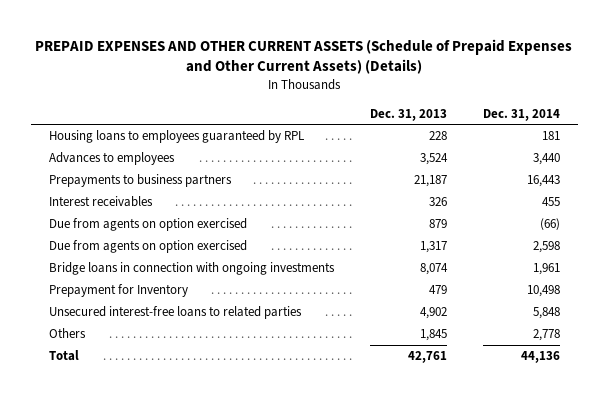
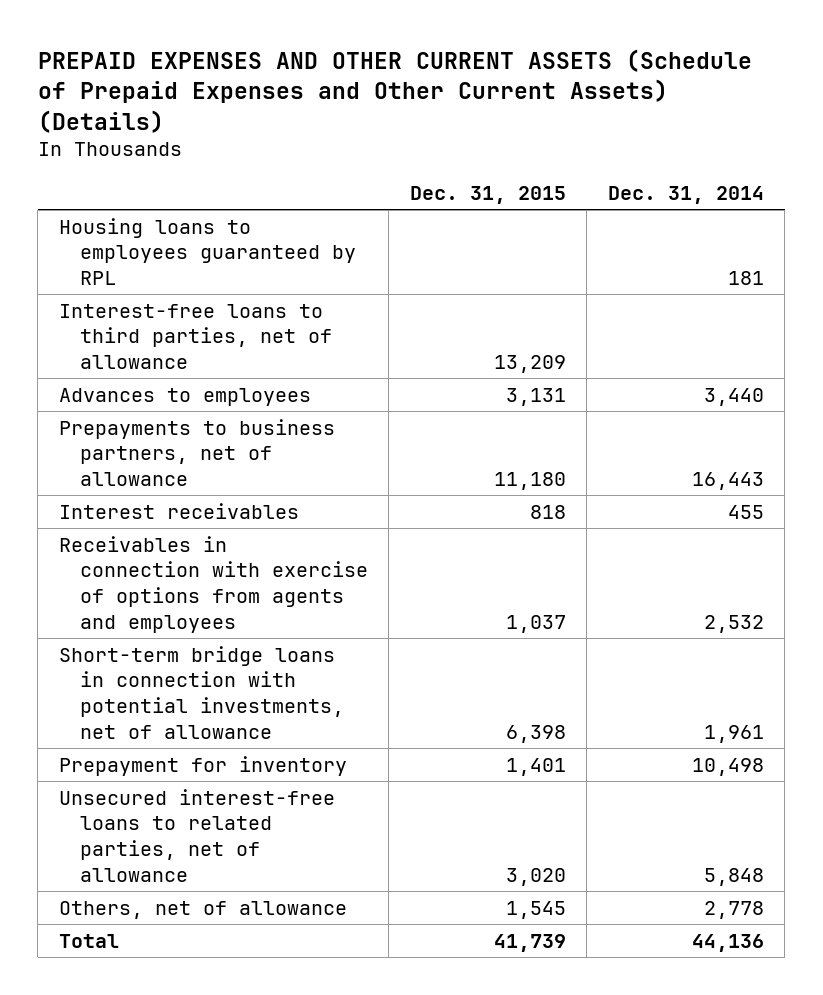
- | Dec. 31, 2013 | Dec. 31, 2014
+ | Dec. 31, 2015 | Dec. 31, 2014
+ Interest-free loans to third parties, net of allowance | 13,209 |
- Prepayments to business partners | 21,187 | 16,443
+ Prepayments to business partners, net of allowance | 11,180 | 16,443
- Due from agents on option exercised | 879 | (66)
- Due from agents on option exercised | 1,317 | 2,598
- Bridge loans in connection with ongoing investments | 8,074 | 1,961
- Prepayment for Inventory | 479 | 10,498
- Unsecured interest-free loans to related parties | 4,902 | 5,848
- Others | 1,845 | 2,778
+ Receivables in connection with exercise of options from agents and employees | 1,037 | 2,532
+ Short-term bridge loans in connection with potential investments, net of allowance | 6,398 | 1,961
+ Prepayment for inventory | 1,401 | 10,498
+ Unsecured interest-free loans to related parties, net of allowance | 3,020 | 5,848
+ Others, net of allowance | 1,545 | 2,778

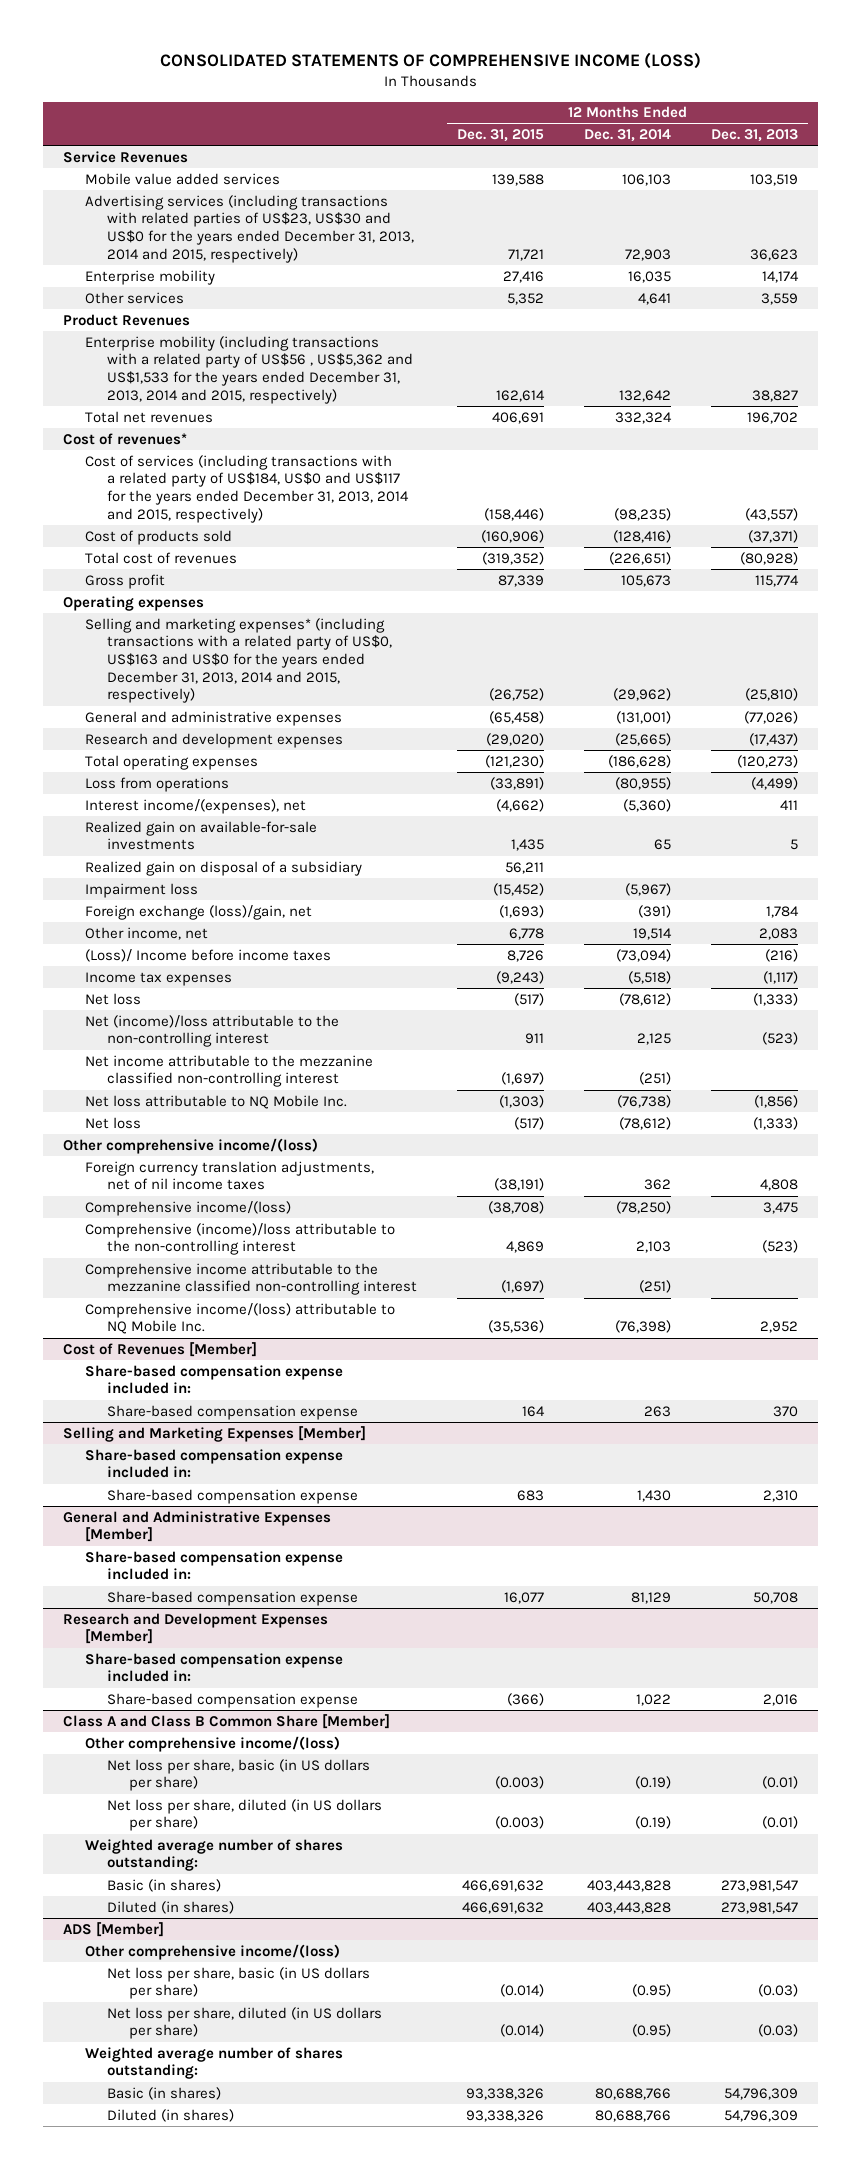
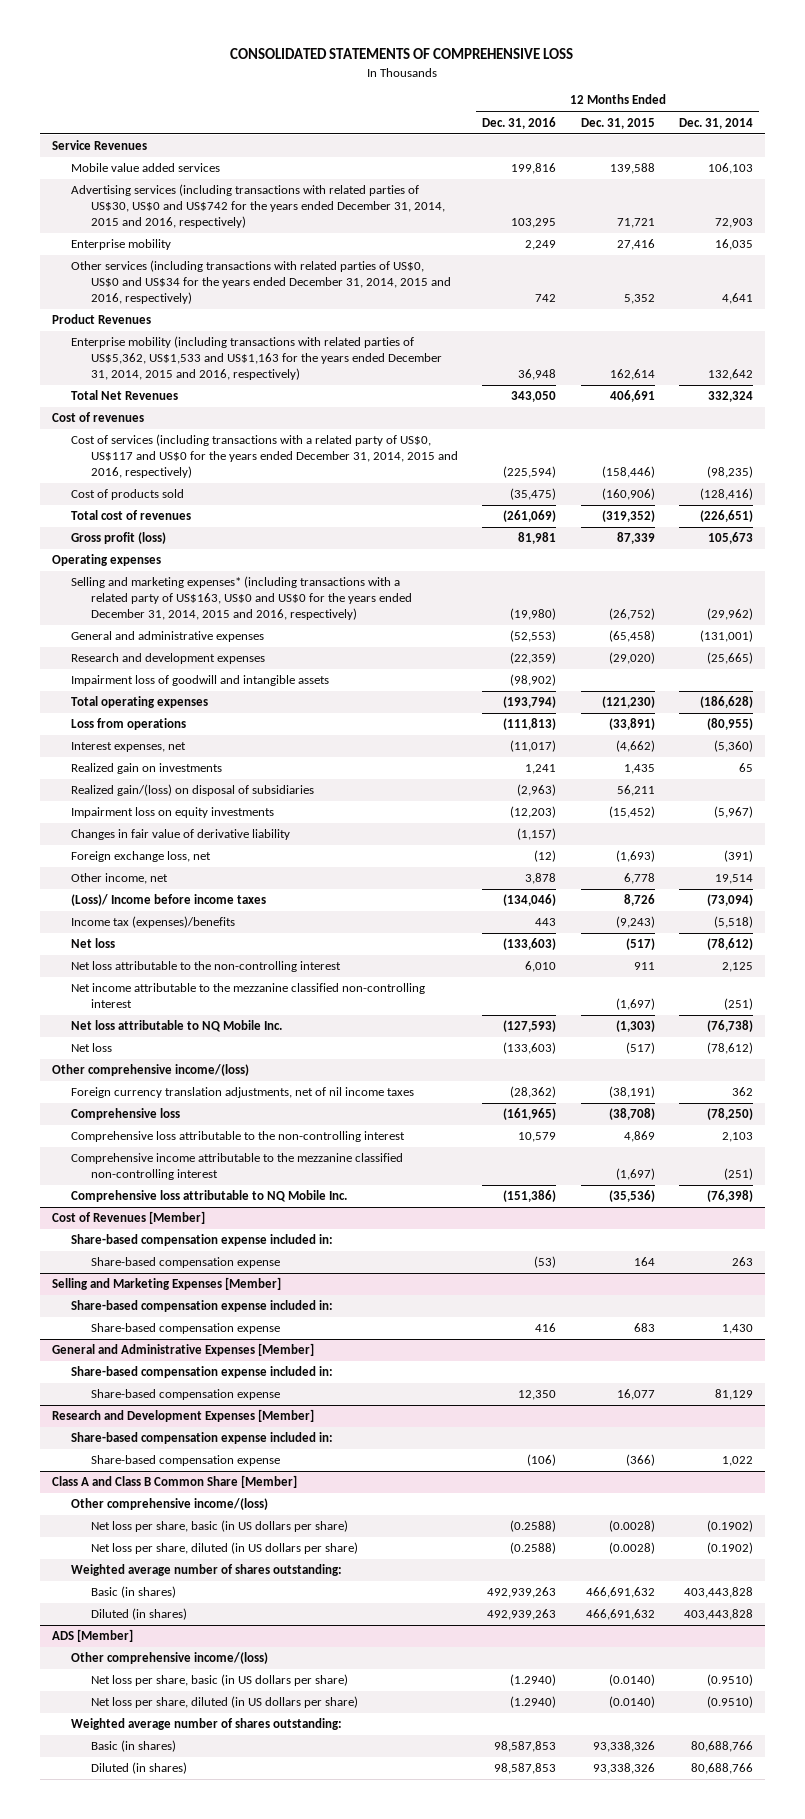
- CONSOLIDATED STATEMENTS OF COMPREHENSIVE INCOME (LOSS)
+ CONSOLIDATED STATEMENTS OF COMPREHENSIVE LOSS
- | 12 Months Ended Dec. 31, 2015 | 12 Months Ended Dec. 31, 2014 | 12 Months Ended Dec. 31, 2013
+ | 12 Months Ended Dec. 31, 2016 | 12 Months Ended Dec. 31, 2015 | 12 Months Ended Dec. 31, 2014
- Advertising services (including transactions with related parties of US$23, US$30 and US$0 for the years ended December 31, 2013, 2014 and 2015, respectively) | 71,721 | 72,903 | 36,623
+ Advertising services (including transactions with related parties of US$30, US$0 and US$742 for the years ended December 31, 2014, 2015 and 2016, respectively) | 103,295 | 71,721 | 72,903
- Other services | 5,352 | 4,641 | 3,559
+ Other services (including transactions with related parties of US$0, US$0 and US$34 for the years ended December 31, 2014, 2015 and 2016, respectively) | 742 | 5,352 | 4,641
- Enterprise mobility (including transactions with a related party of US$56 , US$5,362 and US$1,533 for the years ended December 31, 2013, 2014 and 2015, respectively) | 162,614 | 132,642 | 38,827
- Total net revenues | 406,691 | 332,324 | 196,702
- Cost of revenues*
- Cost of services (including transactions with a related party of US$184, US$0 and US$117 for the years ended December 31, 2013, 2014 and 2015, respectively) | (158,446) | (98,235) | (43,557)
+ Enterprise mobility (including transactions with related parties of US$5,362, US$1,533 and US$1,163 for the years ended December 31, 2014, 2015 and 2016, respectively) | 36,948 | 162,614 | 132,642
+ Total Net Revenues | 343,050 | 406,691 | 332,324
+ Cost of revenues
+ Cost of services (including transactions with a related party of US$0, US$117 and US$0 for the years ended December 31, 2014, 2015 and 2016, respectively) | (225,594) | (158,446) | (98,235)
- Gross profit | 87,339 | 105,673 | 115,774
+ Gross profit (loss) | 81,981 | 87,339 | 105,673
- Selling and marketing expenses* (including transactions with a related party of US$0, US$163 and US$0 for the years ended December 31, 2013, 2014 and 2015, respectively) | (26,752) | (29,962) | (25,810)
+ Selling and marketing expenses* (including transactions with a related party of US$163, US$0 and US$0 for the years ended December 31, 2014, 2015 and 2016, respectively) | (19,980) | (26,752) | (29,962)
+ Impairment loss of goodwill and intangible assets | (98,902) | |
- Interest income/(expenses), net | (4,662) | (5,360) | 411
- Realized gain on available-for-sale investments | 1,435 | 65 | 5
- Realized gain on disposal of a subsidiary | 56,211 | |
- Impairment loss | (15,452) | (5,967) |
- Foreign exchange (loss)/gain, net | (1,693) | (391) | 1,784
+ Interest expenses, net | (11,017) | (4,662) | (5,360)
+ Realized gain on investments | 1,241 | 1,435 | 65
+ Realized gain/(loss) on disposal of subsidiaries | (2,963) | 56,211 |
+ Impairment loss on equity investments | (12,203) | (15,452) | (5,967)
+ Changes in fair value of derivative liability | (1,157) | |
+ Foreign exchange loss, net | (12) | (1,693) | (391)
- Income tax expenses | (9,243) | (5,518) | (1,117)
+ Income tax (expenses)/benefits | 443 | (9,243) | (5,518)
- Net (income)/loss attributable to the non-controlling interest | 911 | 2,125 | (523)
+ Net loss attributable to the non-controlling interest | 6,010 | 911 | 2,125
- Comprehensive income/(loss) | (38,708) | (78,250) | 3,475
- Comprehensive (income)/loss attributable to the non-controlling interest | 4,869 | 2,103 | (523)
+ Comprehensive loss | (161,965) | (38,708) | (78,250)
+ Comprehensive loss attributable to the non-controlling interest | 10,579 | 4,869 | 2,103
- Comprehensive income/(loss) attributable to NQ Mobile Inc. | (35,536) | (76,398) | 2,952
+ Comprehensive loss attributable to NQ Mobile Inc. | (151,386) | (35,536) | (76,398)
@ Class A and Class B Common Share [Member]
- Net loss per share, basic (in US dollars per share) | (0.003) | (0.19) | (0.01)
- Net loss per share, diluted (in US dollars per share) | (0.003) | (0.19) | (0.01)
+ Net loss per share, basic (in US dollars per share) | (0.2588) | (0.0028) | (0.1902)
+ Net loss per share, diluted (in US dollars per share) | (0.2588) | (0.0028) | (0.1902)
@ ADS [Member]
- Net loss per share, basic (in US dollars per share) | (0.014) | (0.95) | (0.03)
- Net loss per share, diluted (in US dollars per share) | (0.014) | (0.95) | (0.03)
+ Net loss per share, basic (in US dollars per share) | (1.2940) | (0.0140) | (0.9510)
+ Net loss per share, diluted (in US dollars per share) | (1.2940) | (0.0140) | (0.9510)

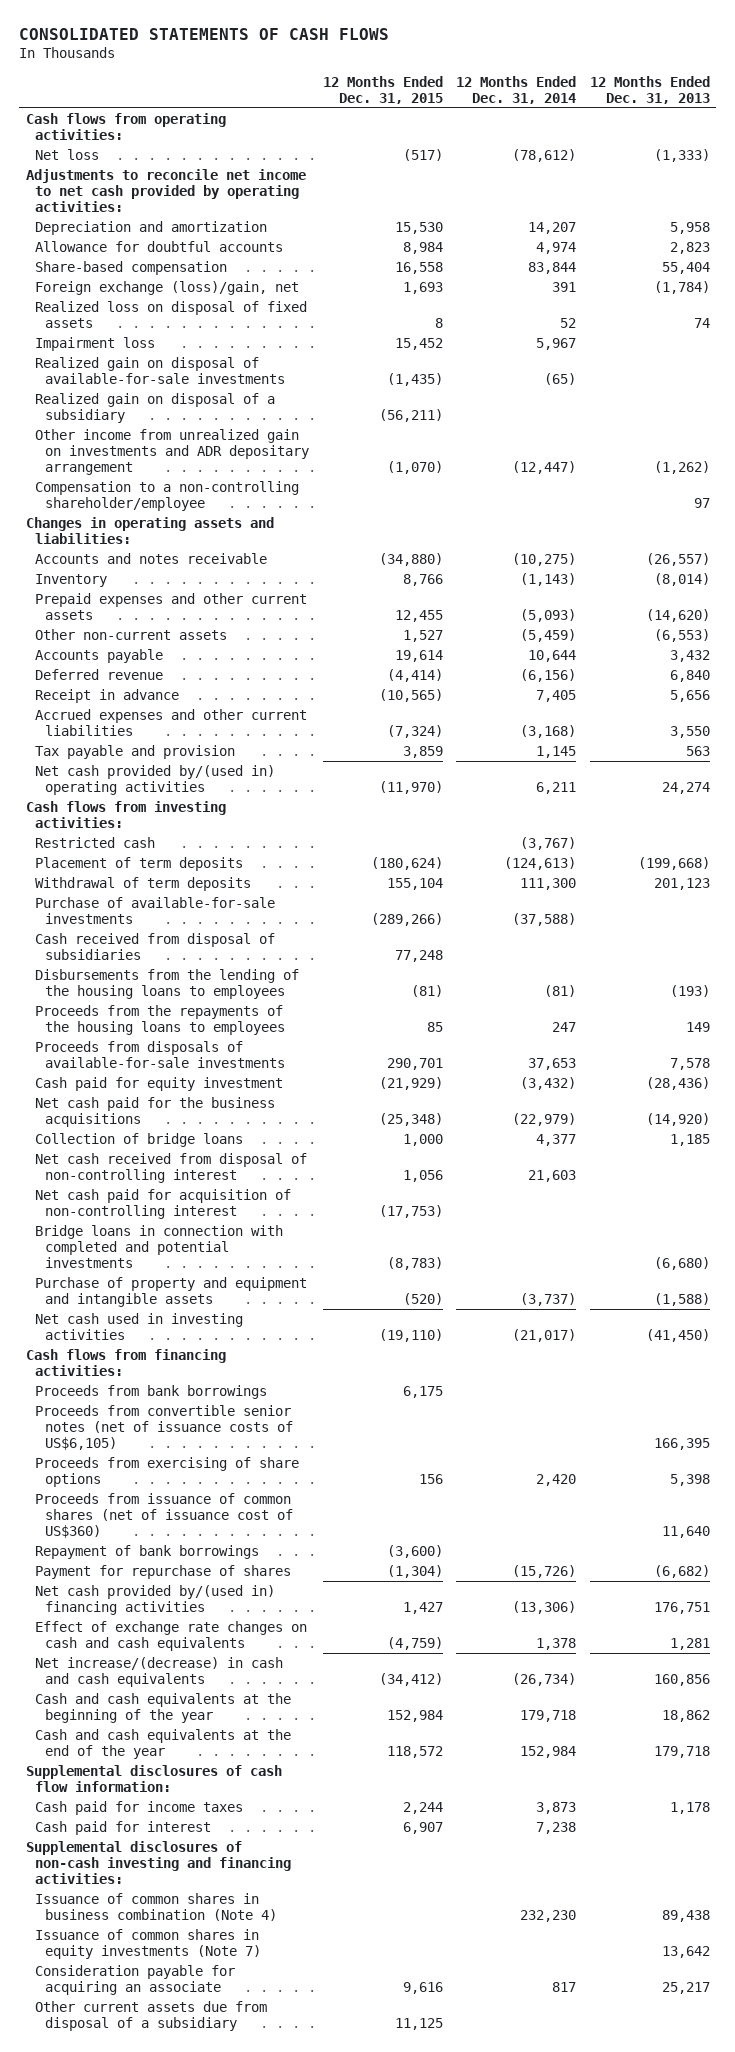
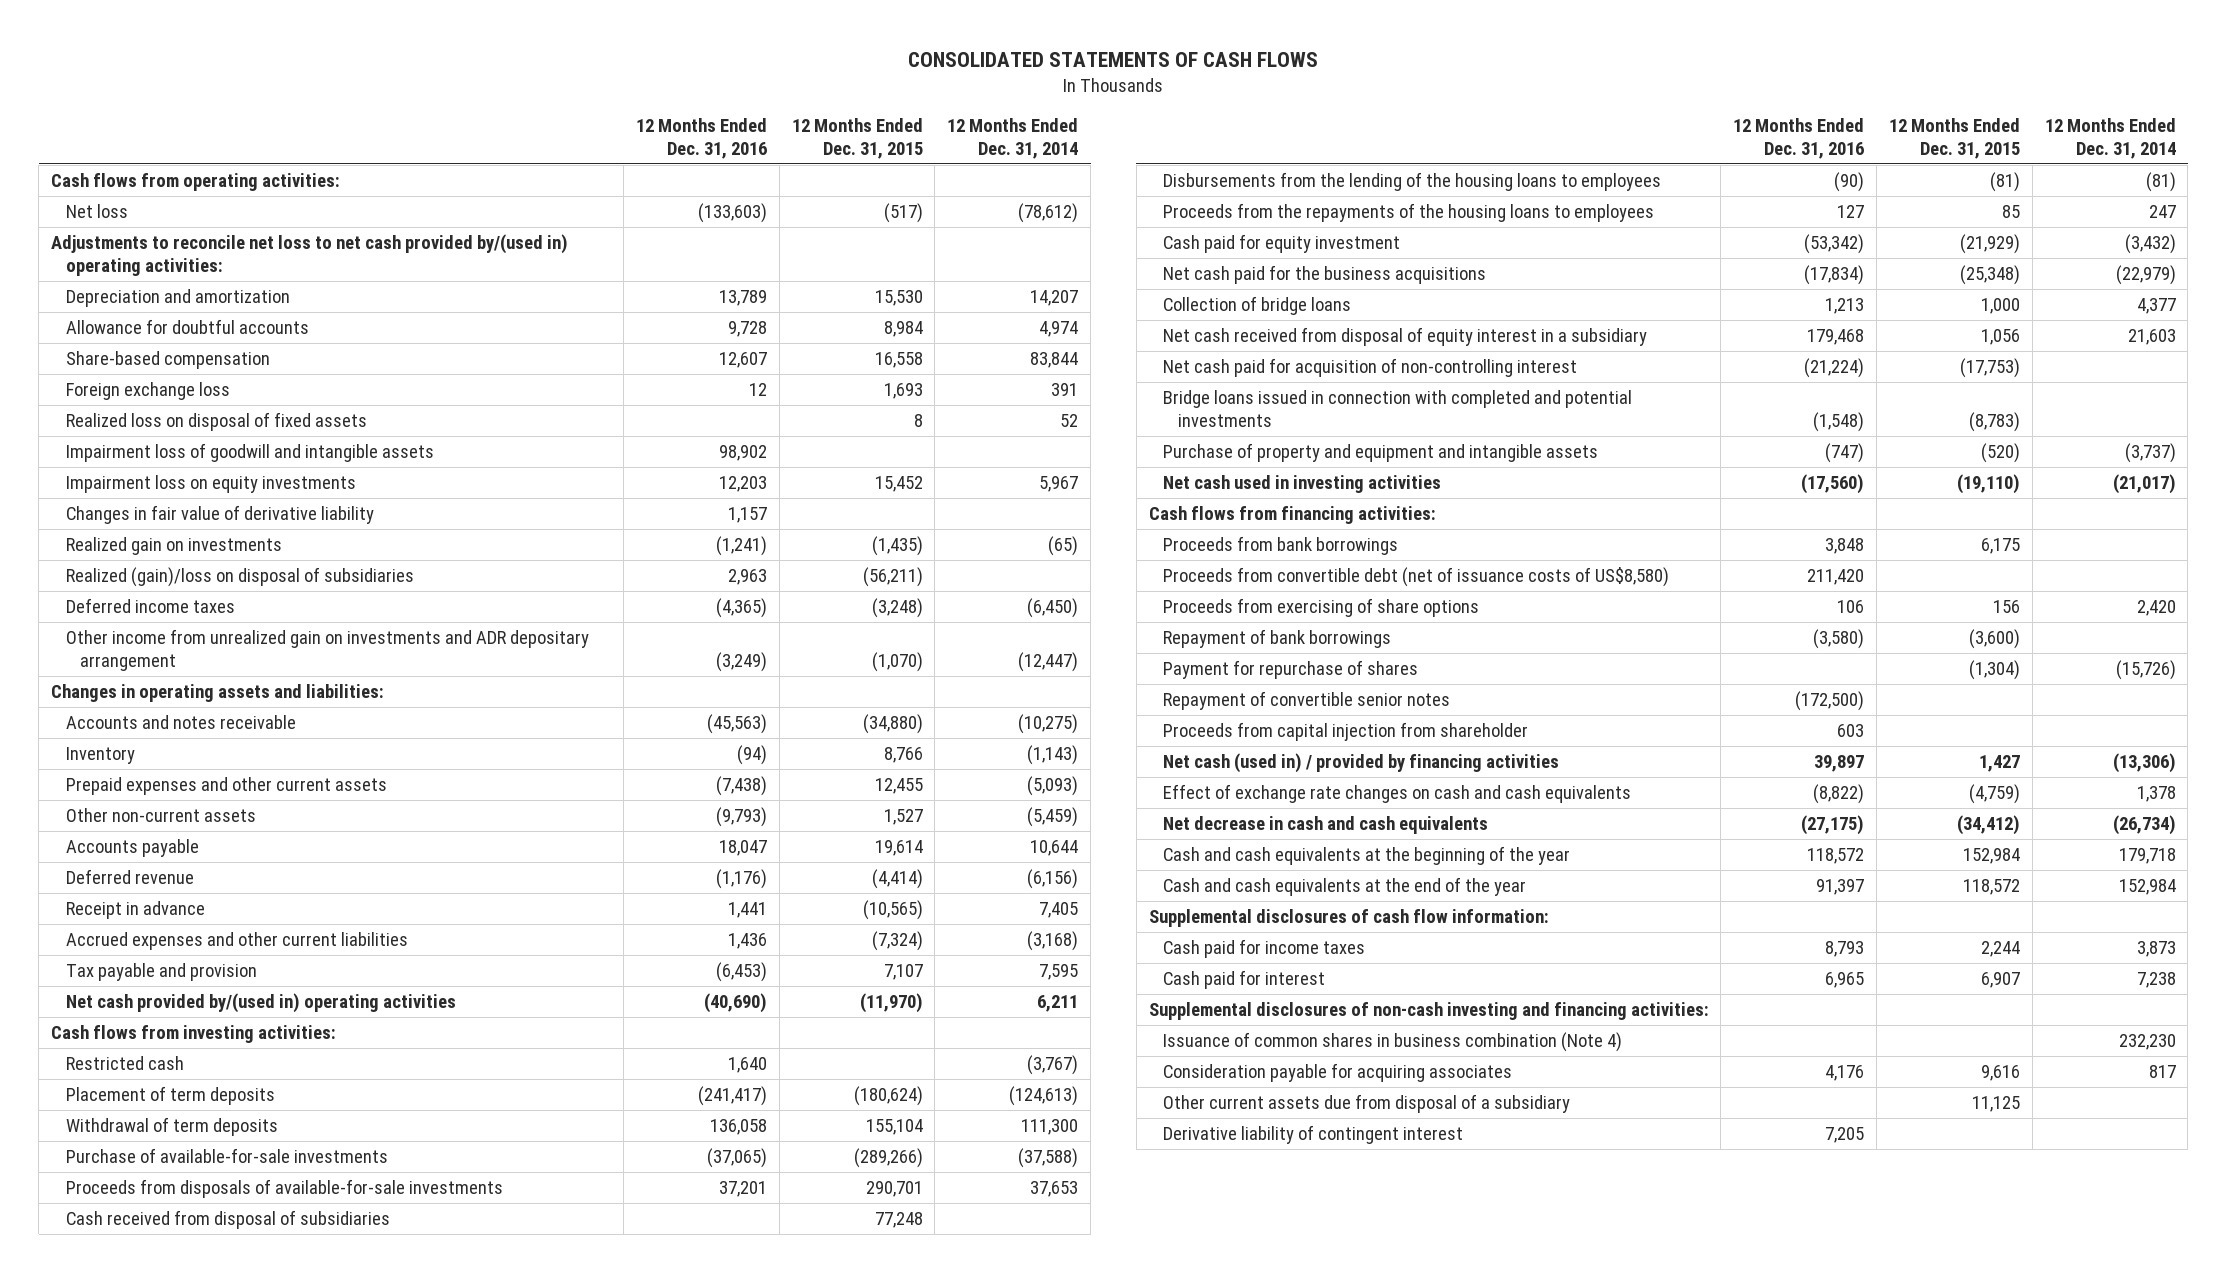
- | 12 Months Ended Dec. 31, 2015 | 12 Months Ended Dec. 31, 2014 | 12 Months Ended Dec. 31, 2013
+ | 12 Months Ended Dec. 31, 2016 | 12 Months Ended Dec. 31, 2015 | 12 Months Ended Dec. 31, 2014
- Adjustments to reconcile net income to net cash provided by operating activities:
+ Adjustments to reconcile net loss to net cash provided by/(used in) operating activities:
- Foreign exchange (loss)/gain, net | 1,693 | 391 | (1,784)
+ Foreign exchange loss | 12 | 1,693 | 391
- Impairment loss | 15,452 | 5,967 |
- Realized gain on disposal of available-for-sale investments | (1,435) | (65) |
- Realized gain on disposal of a subsidiary | (56,211) | |
+ Impairment loss of goodwill and intangible assets | 98,902 | |
+ Impairment loss on equity investments | 12,203 | 15,452 | 5,967
+ Changes in fair value of derivative liability | 1,157 | |
+ Realized gain on investments | (1,241) | (1,435) | (65)
+ Realized (gain)/loss on disposal of subsidiaries | 2,963 | (56,211) |
+ Deferred income taxes | (4,365) | (3,248) | (6,450)
- Compensation to a non-controlling shareholder/employee | | | 97
- Tax payable and provision | 3,859 | 1,145 | 563
+ Tax payable and provision | (6,453) | 7,107 | 7,595
moved up: Proceeds from disposals of available-for-sale investments | 37,201 | 290,701 | 37,653
- Net cash received from disposal of non-controlling interest | 1,056 | 21,603 |
+ Net cash received from disposal of equity interest in a subsidiary | 179,468 | 1,056 | 21,603
- Bridge loans in connection with completed and potential investments | (8,783) | | (6,680)
+ Bridge loans issued in connection with completed and potential investments | (1,548) | (8,783) |
- Proceeds from convertible senior notes (net of issuance costs of US$6,105) | | | 166,395
+ Proceeds from convertible debt (net of issuance costs of US$8,580) | 211,420 | |
- Proceeds from issuance of common shares (net of issuance cost of US$360) | | | 11,640
- Net cash provided by/(used in) financing activities | 1,427 | (13,306) | 176,751
+ Repayment of convertible senior notes | (172,500) | |
+ Proceeds from capital injection from shareholder | 603 | |
+ Net cash (used in) / provided by financing activities | 39,897 | 1,427 | (13,306)
- Net increase/(decrease) in cash and cash equivalents | (34,412) | (26,734) | 160,856
+ Net decrease in cash and cash equivalents | (27,175) | (34,412) | (26,734)
- Issuance of common shares in equity investments (Note 7) | | | 13,642
- Consideration payable for acquiring an associate | 9,616 | 817 | 25,217
+ Consideration payable for acquiring associates | 4,176 | 9,616 | 817
+ Derivative liability of contingent interest | 7,205 | |

